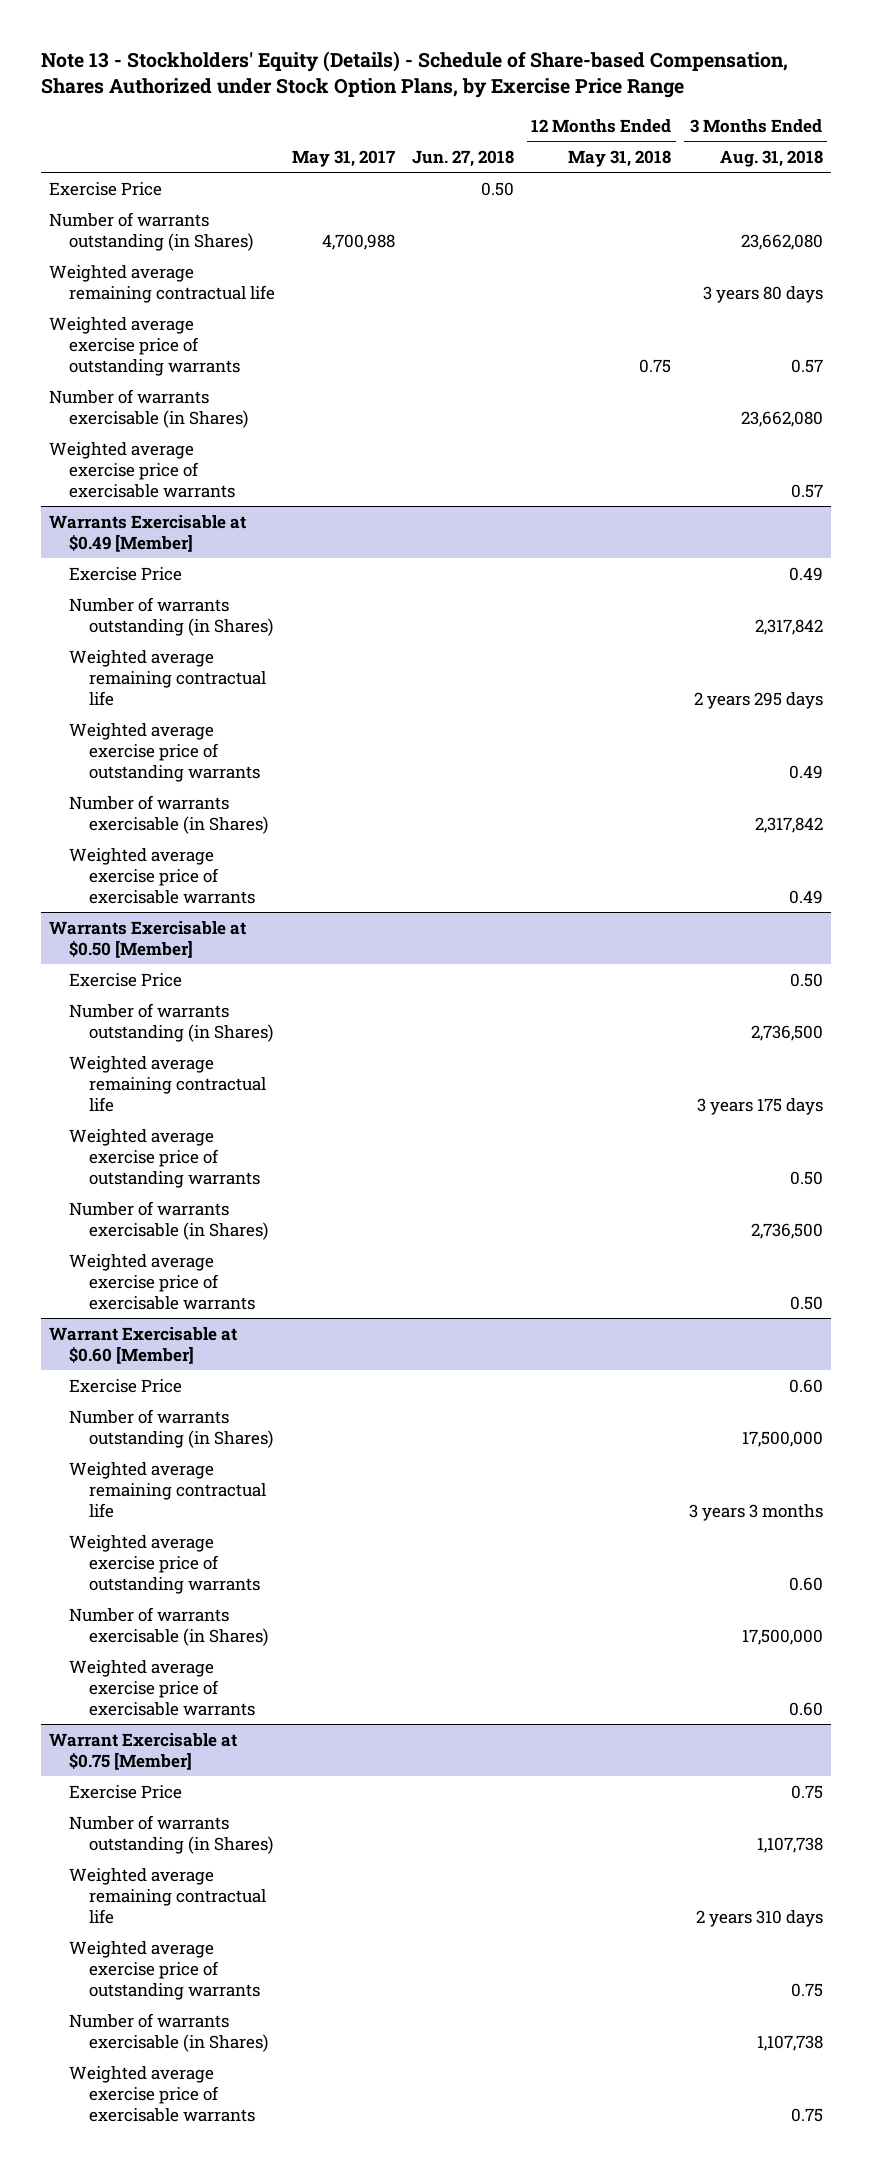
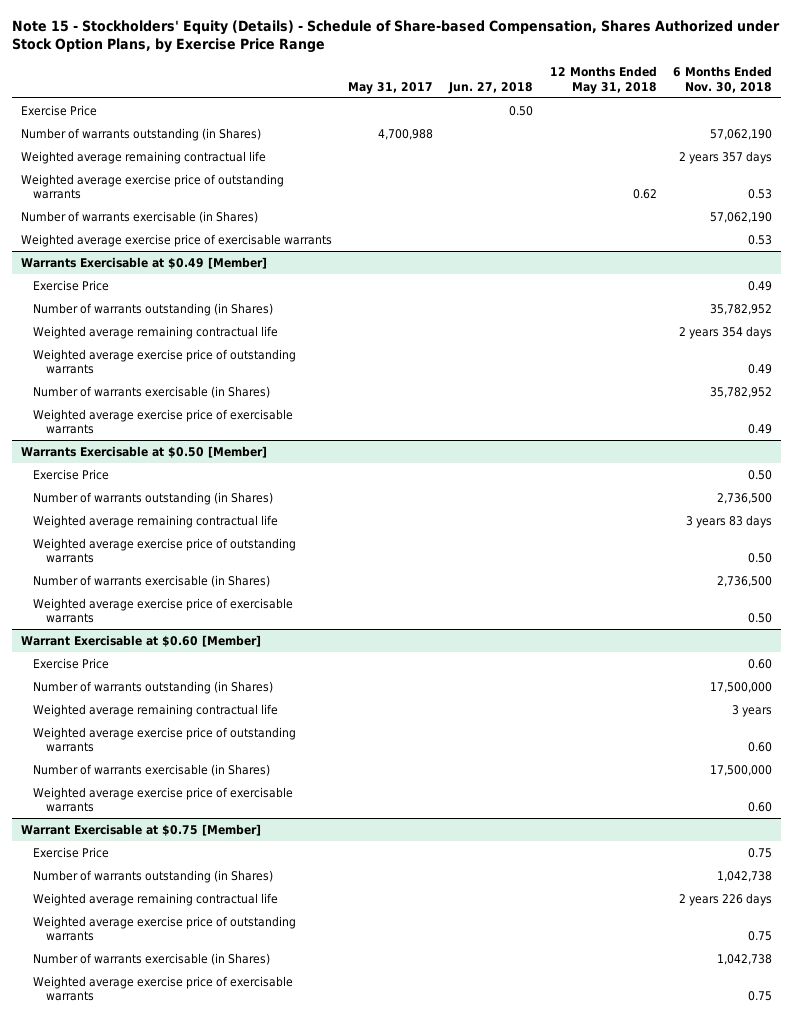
- Note 13 - Stockholders' Equity (Details) - Schedule of Share-based Compensation, Shares Authorized under Stock Option Plans, by Exercise Price Range
+ Note 15 - Stockholders' Equity (Details) - Schedule of Share-based Compensation, Shares Authorized under Stock Option Plans, by Exercise Price Range
- | May 31, 2017 | Jun. 27, 2018 | 12 Months Ended May 31, 2018 | 3 Months Ended Aug. 31, 2018
+ | May 31, 2017 | Jun. 27, 2018 | 12 Months Ended May 31, 2018 | 6 Months Ended Nov. 30, 2018
- Weighted average exercise price of outstanding warrants | | | 0.75 | 0.57
+ Weighted average exercise price of outstanding warrants | | | 0.62 | 0.53

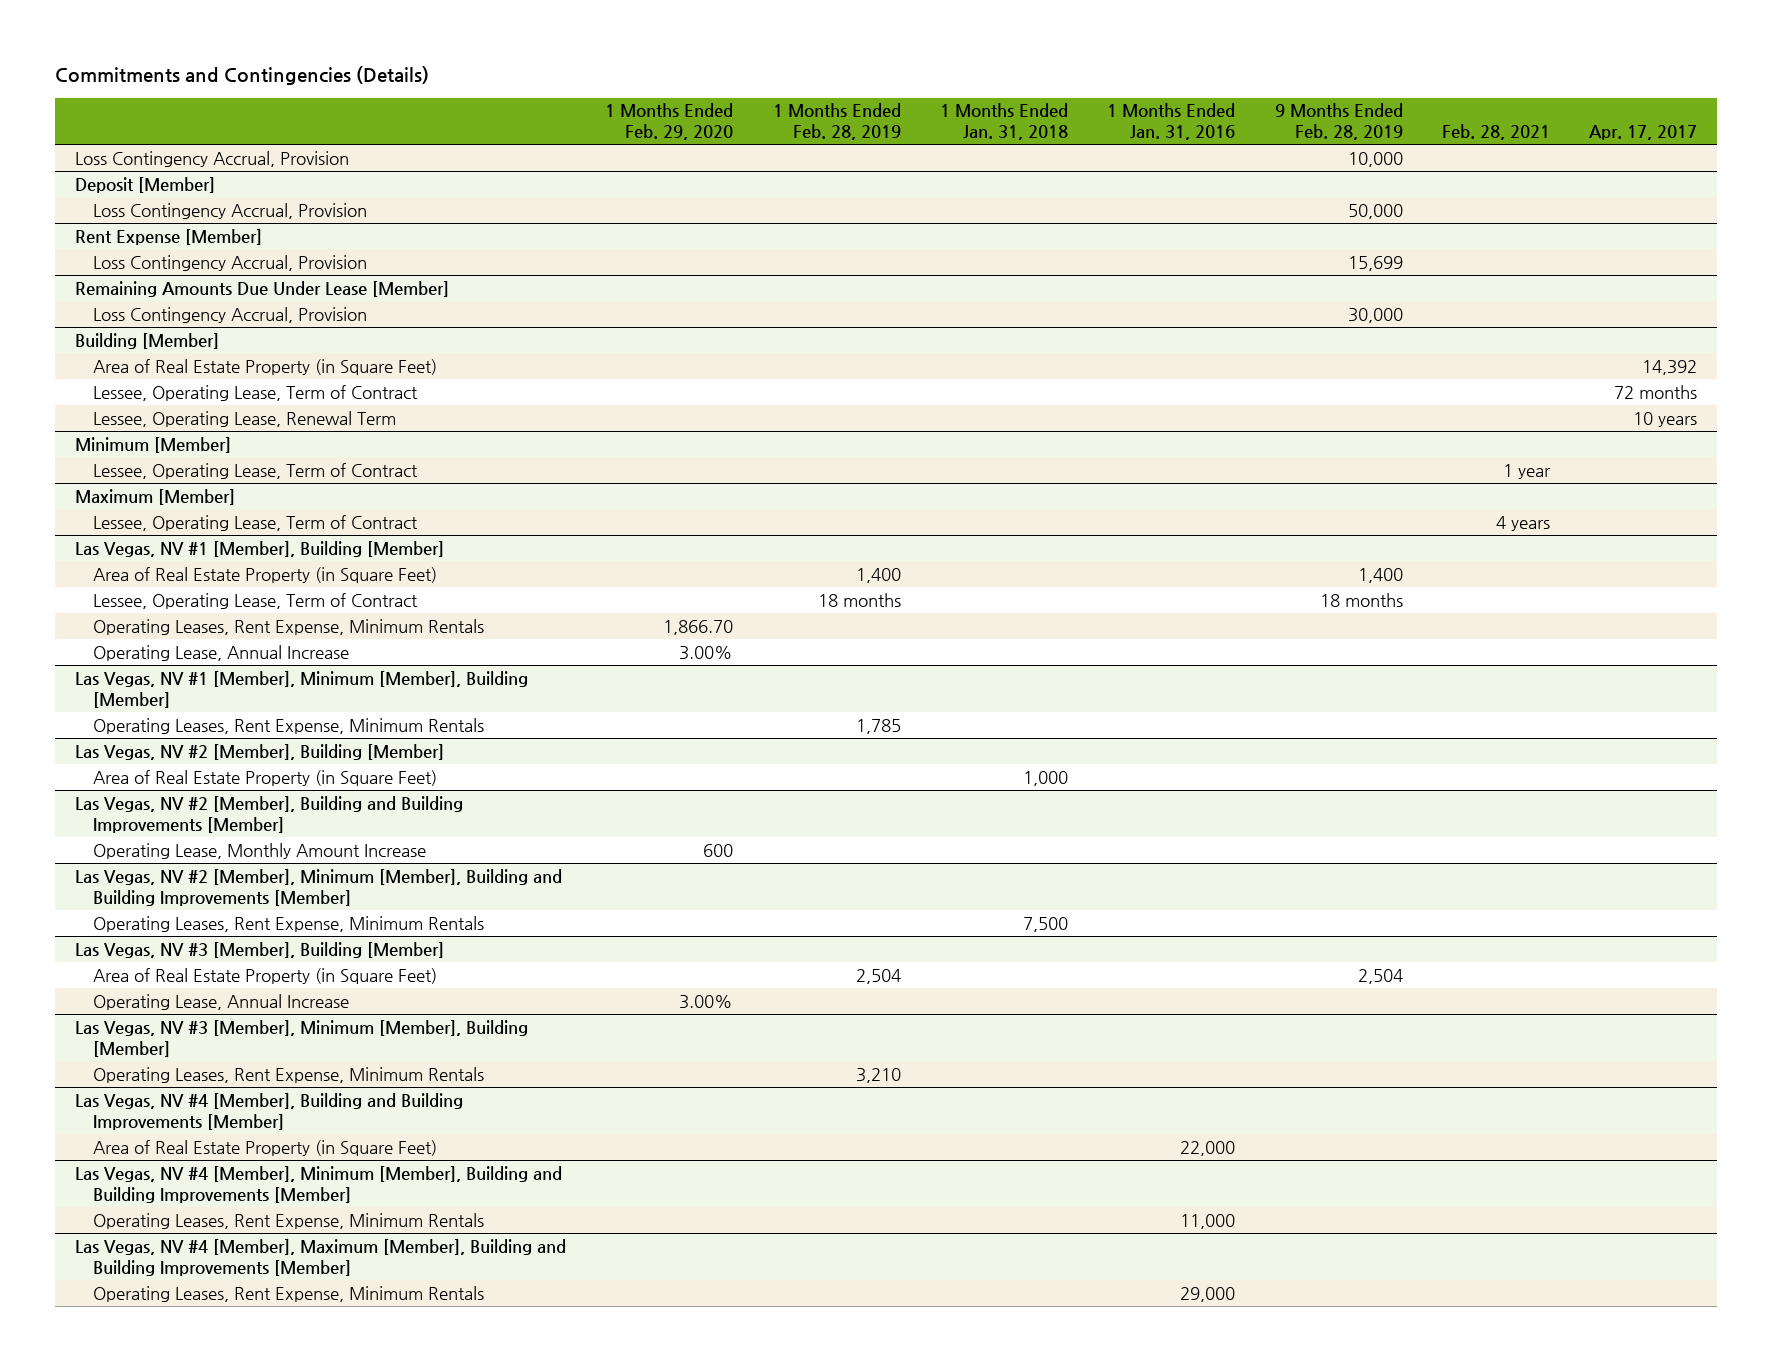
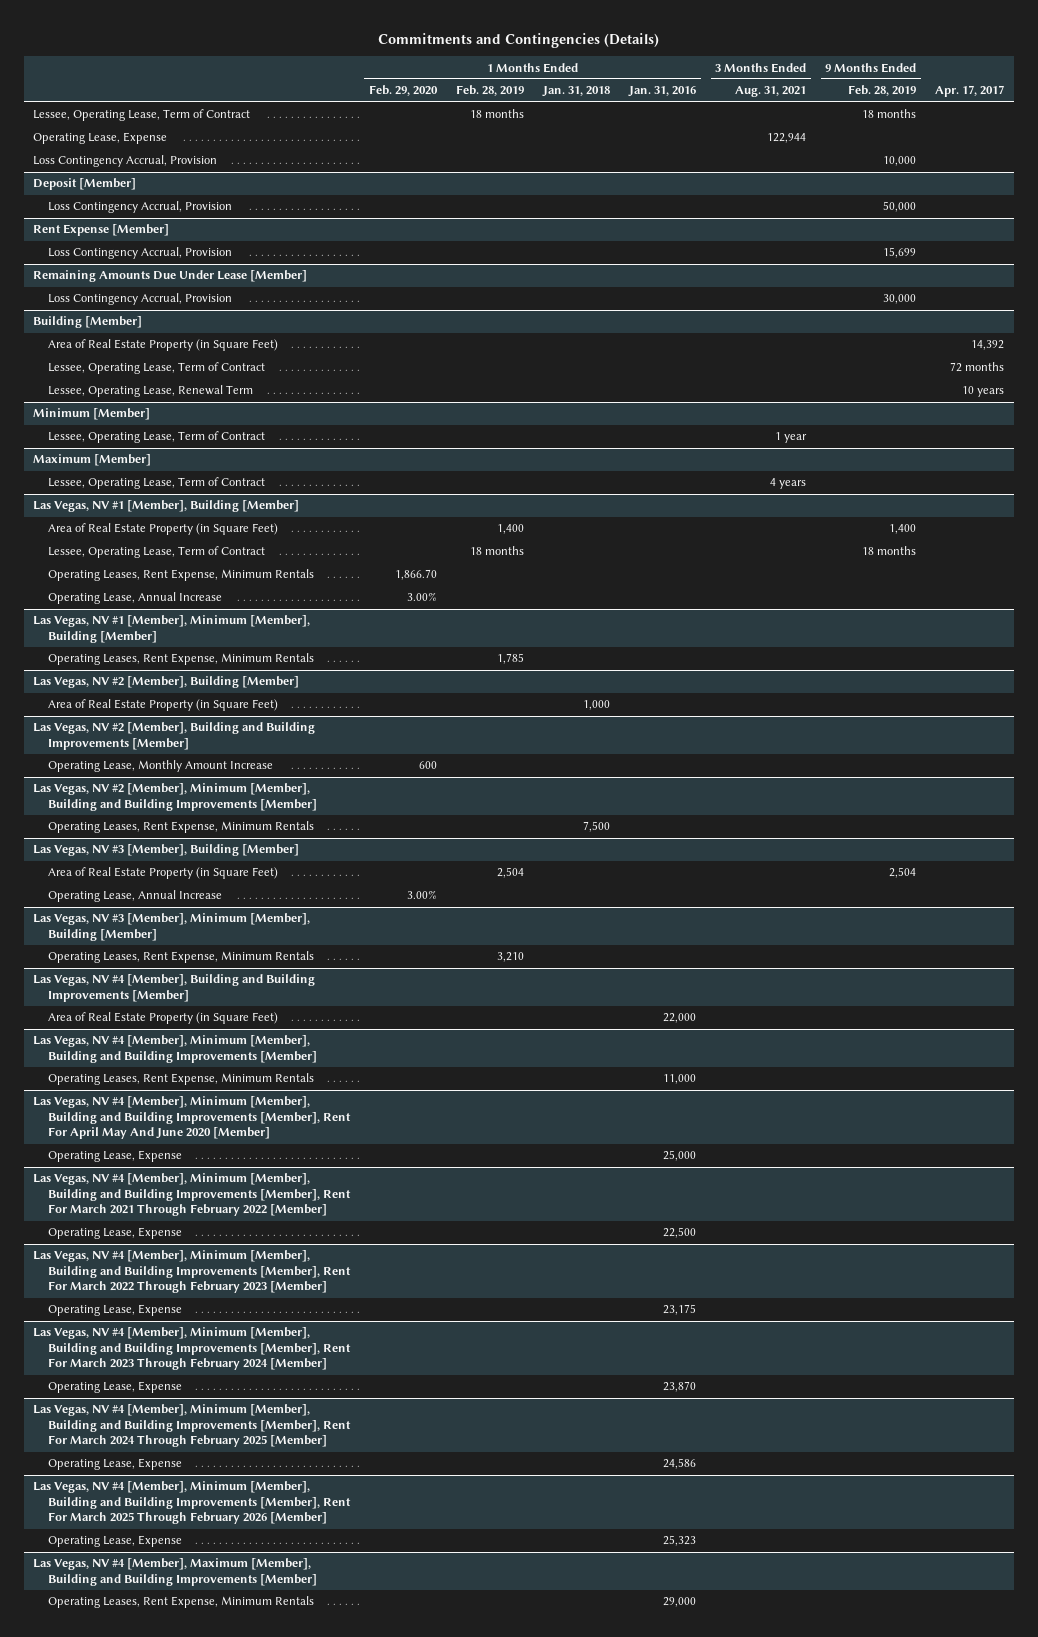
- | 1 Months Ended Feb. 29, 2020 | 1 Months Ended Feb. 28, 2019 | 1 Months Ended Jan. 31, 2018 | 1 Months Ended Jan. 31, 2016 | 9 Months Ended Feb. 28, 2019 | Feb. 28, 2021 | Apr. 17, 2017
+ | 1 Months Ended Feb. 29, 2020 | 1 Months Ended Feb. 28, 2019 | 1 Months Ended Jan. 31, 2018 | 1 Months Ended Jan. 31, 2016 | 3 Months Ended Aug. 31, 2021 | 9 Months Ended Feb. 28, 2019 | Apr. 17, 2017
+ Lessee, Operating Lease, Term of Contract | | 18 months | | | | 18 months |
+ Operating Lease, Expense | | | | | 122,944 | |
+ Las Vegas, NV #4 [Member], Minimum [Member], Building and Building Improvements [Member], Rent For April May And June 2020 [Member]
+ Operating Lease, Expense | | | | 25,000 | | |
+ Las Vegas, NV #4 [Member], Minimum [Member], Building and Building Improvements [Member], Rent For March 2021 Through February 2022 [Member]
+ Operating Lease, Expense | | | | 22,500 | | |
+ Las Vegas, NV #4 [Member], Minimum [Member], Building and Building Improvements [Member], Rent For March 2022 Through February 2023 [Member]
+ Operating Lease, Expense | | | | 23,175 | | |
+ Las Vegas, NV #4 [Member], Minimum [Member], Building and Building Improvements [Member], Rent For March 2023 Through February 2024 [Member]
+ Operating Lease, Expense | | | | 23,870 | | |
+ Las Vegas, NV #4 [Member], Minimum [Member], Building and Building Improvements [Member], Rent For March 2024 Through February 2025 [Member]
+ Operating Lease, Expense | | | | 24,586 | | |
+ Las Vegas, NV #4 [Member], Minimum [Member], Building and Building Improvements [Member], Rent For March 2025 Through February 2026 [Member]
+ Operating Lease, Expense | | | | 25,323 | | |

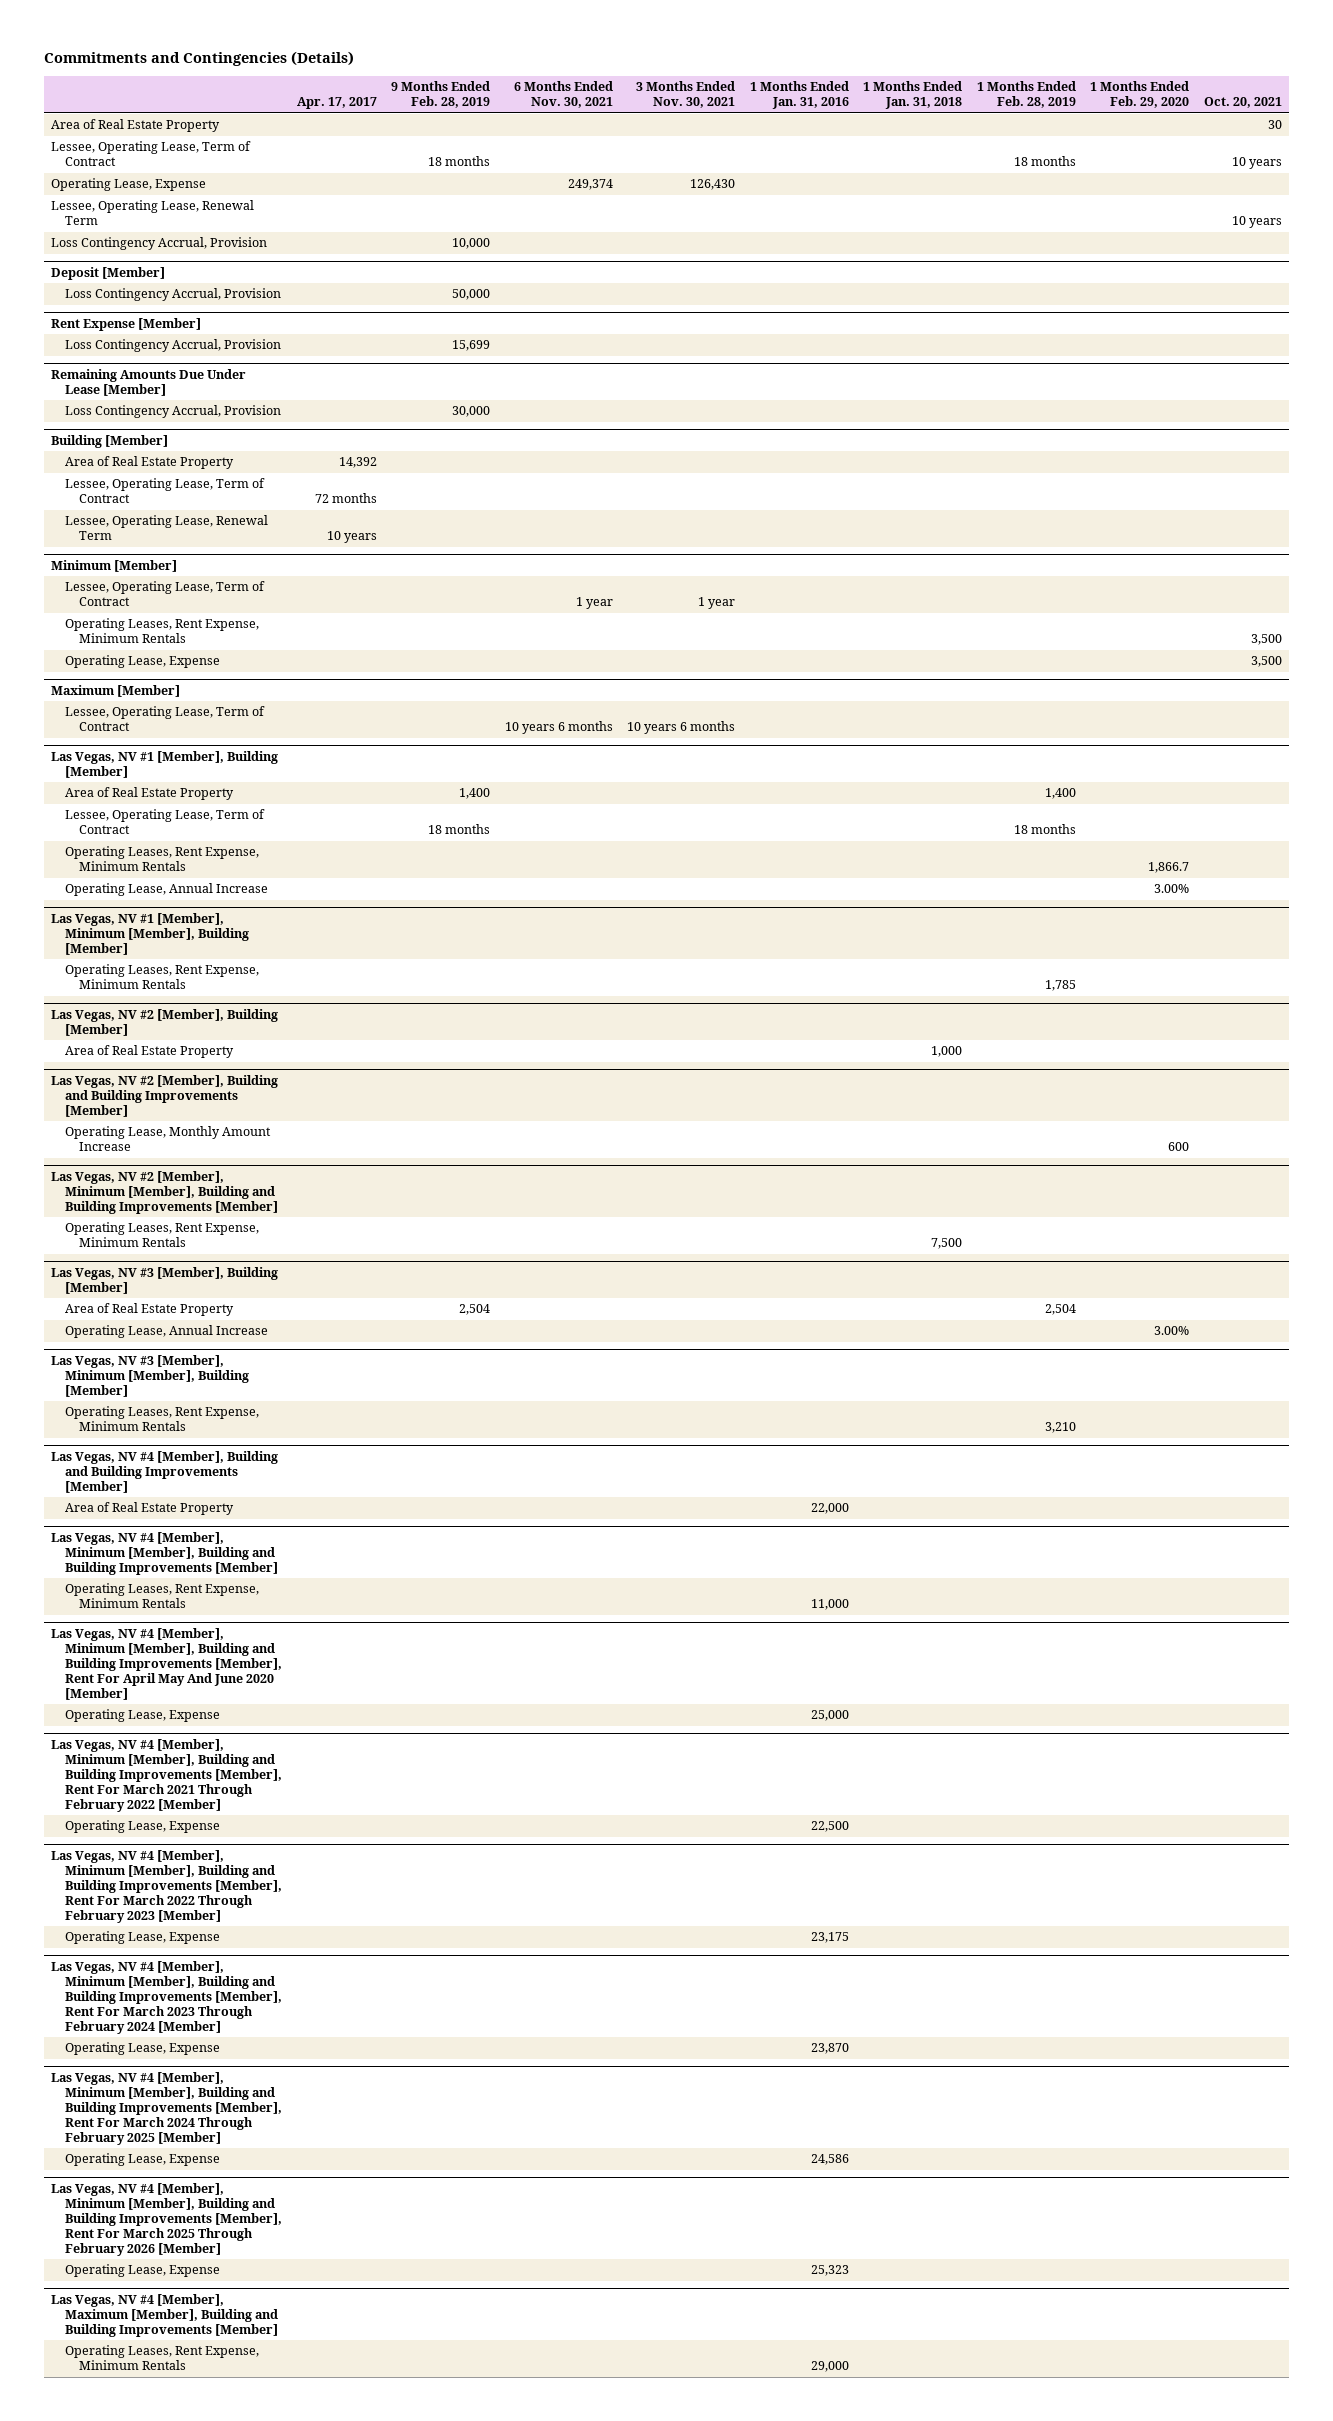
- | 1 Months Ended Feb. 29, 2020 | 1 Months Ended Feb. 28, 2019 | 1 Months Ended Jan. 31, 2018 | 1 Months Ended Jan. 31, 2016 | 3 Months Ended Aug. 31, 2021 | 9 Months Ended Feb. 28, 2019 | Apr. 17, 2017
+ | Apr. 17, 2017 | 9 Months Ended Feb. 28, 2019 | 6 Months Ended Nov. 30, 2021 | 3 Months Ended Nov. 30, 2021 | 1 Months Ended Jan. 31, 2016 | 1 Months Ended Jan. 31, 2018 | 1 Months Ended Feb. 28, 2019 | 1 Months Ended Feb. 29, 2020 | Oct. 20, 2021
+ Area of Real Estate Property | | | | | | | | | 30
+ Lessee, Operating Lease, Renewal Term | | | | | | | | | 10 years
@ Building [Member]
- Area of Real Estate Property (in Square Feet) | | | | | | | 14,392
+ Area of Real Estate Property | 14,392 | | | | | | | |
@ Minimum [Member]
+ Operating Leases, Rent Expense, Minimum Rentals | | | | | | | | | 3,500
+ Operating Lease, Expense | | | | | | | | | 3,500
@ Las Vegas, NV #1 [Member], Building [Member]
- Area of Real Estate Property (in Square Feet) | | 1,400 | | | | 1,400 |
+ Area of Real Estate Property | | 1,400 | | | | | 1,400 | |
- Operating Leases, Rent Expense, Minimum Rentals | 1,866.70 | | | | | |
+ Operating Leases, Rent Expense, Minimum Rentals | | | | | | | | 1,866.7 |
@ Las Vegas, NV #2 [Member], Building [Member]
- Area of Real Estate Property (in Square Feet) | | | 1,000 | | | |
+ Area of Real Estate Property | | | | | | 1,000 | | |
@ Las Vegas, NV #3 [Member], Building [Member]
- Area of Real Estate Property (in Square Feet) | | 2,504 | | | | 2,504 |
+ Area of Real Estate Property | | 2,504 | | | | | 2,504 | |
@ Las Vegas, NV #4 [Member], Building and Building Improvements [Member]
- Area of Real Estate Property (in Square Feet) | | | | 22,000 | | |
+ Area of Real Estate Property | | | | | 22,000 | | | |

